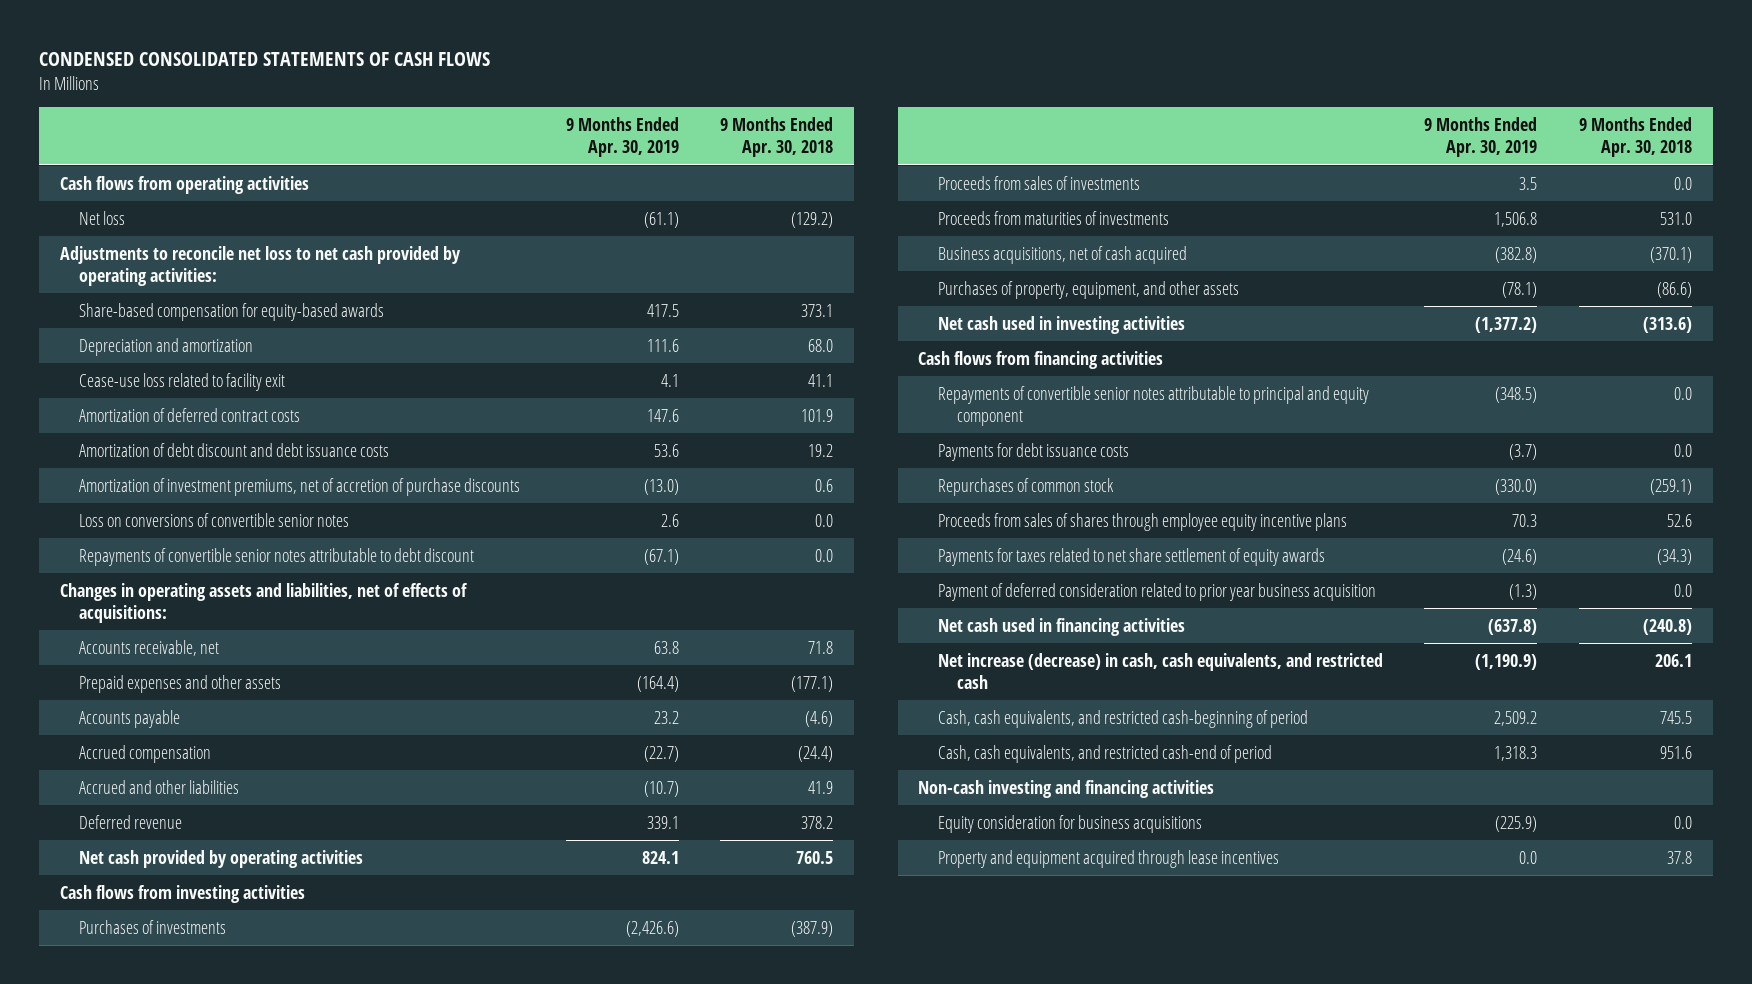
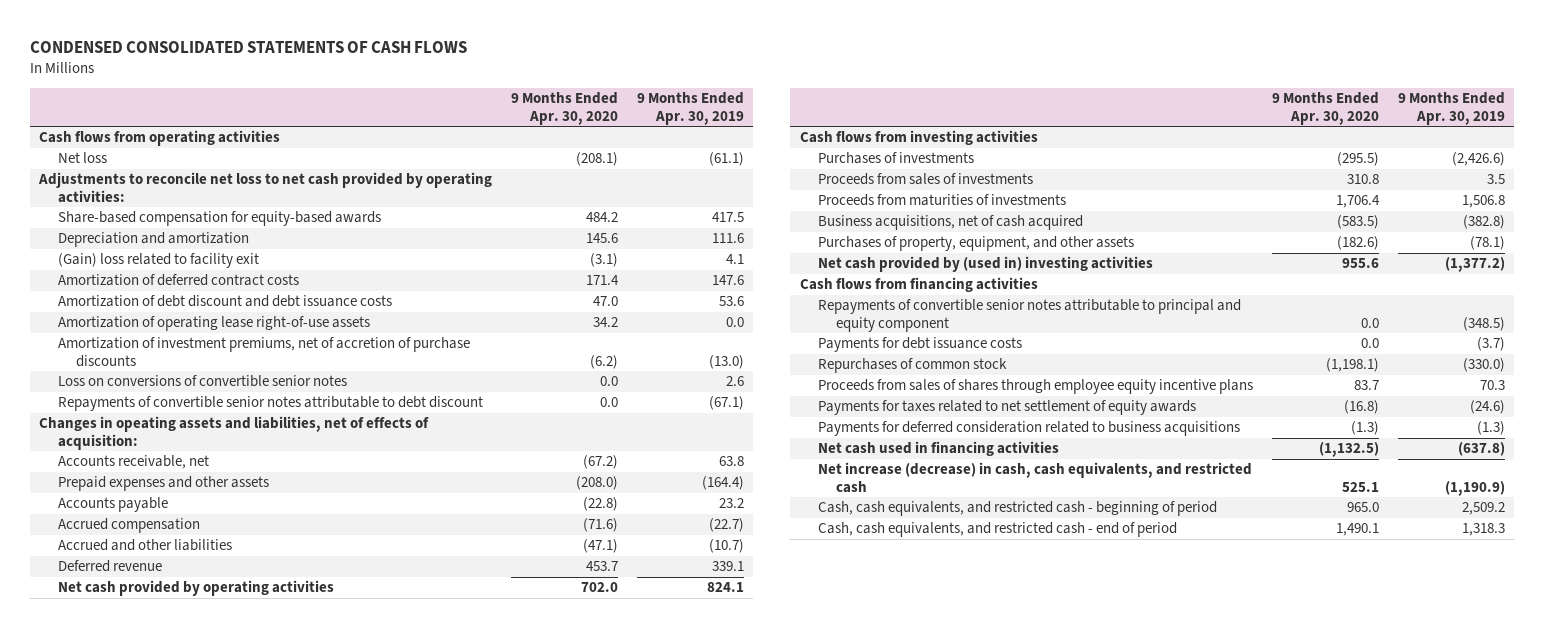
- | 9 Months Ended Apr. 30, 2019 | 9 Months Ended Apr. 30, 2018
+ | 9 Months Ended Apr. 30, 2020 | 9 Months Ended Apr. 30, 2019
- Cease-use loss related to facility exit | 4.1 | 41.1
+ (Gain) loss related to facility exit | (3.1) | 4.1
+ Amortization of operating lease right-of-use assets | 34.2 | 0.0
- Changes in operating assets and liabilities, net of effects of acquisitions:
+ Changes in opeating assets and liabilities, net of effects of acquisition:
- Net cash used in investing activities | (1,377.2) | (313.6)
+ Net cash provided by (used in) investing activities | 955.6 | (1,377.2)
- Payments for taxes related to net share settlement of equity awards | (24.6) | (34.3)
- Payment of deferred consideration related to prior year business acquisition | (1.3) | 0.0
+ Payments for taxes related to net settlement of equity awards | (16.8) | (24.6)
+ Payments for deferred consideration related to business acquisitions | (1.3) | (1.3)
- Cash, cash equivalents, and restricted cash-beginning of period | 2,509.2 | 745.5
- Cash, cash equivalents, and restricted cash-end of period | 1,318.3 | 951.6
- Non-cash investing and financing activities
- Equity consideration for business acquisitions | (225.9) | 0.0
- Property and equipment acquired through lease incentives | 0.0 | 37.8
+ Cash, cash equivalents, and restricted cash - beginning of period | 965.0 | 2,509.2
+ Cash, cash equivalents, and restricted cash - end of period | 1,490.1 | 1,318.3

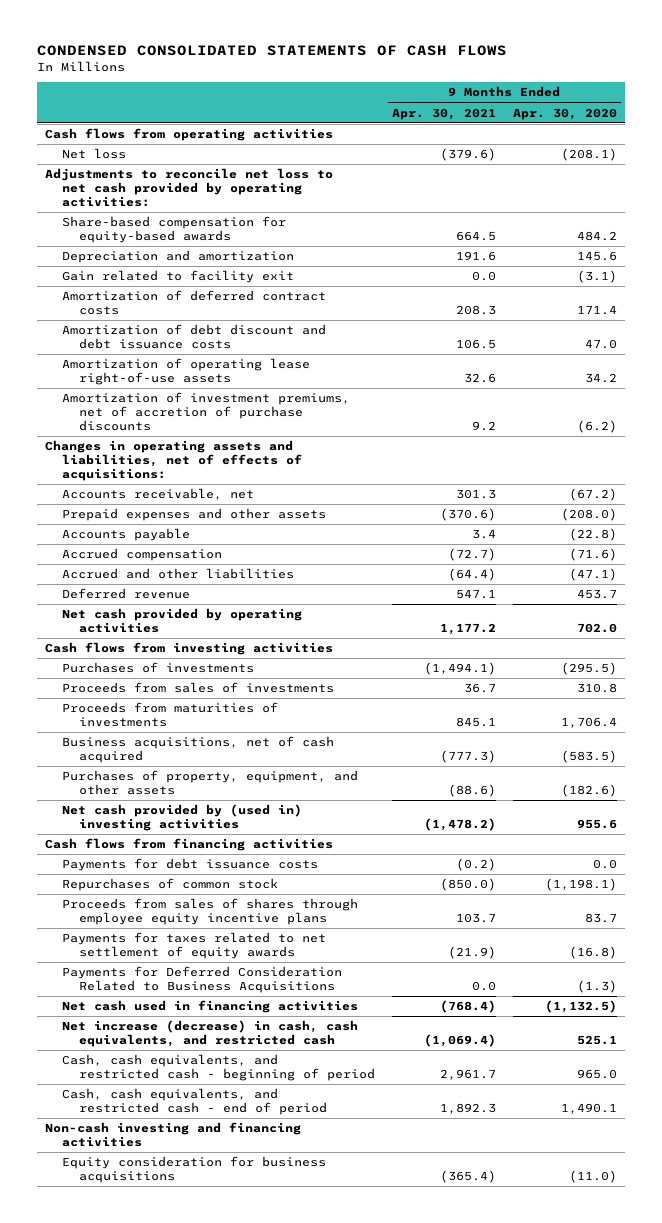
- | 9 Months Ended Apr. 30, 2020 | 9 Months Ended Apr. 30, 2019
+ | 9 Months Ended Apr. 30, 2021 | 9 Months Ended Apr. 30, 2020
- (Gain) loss related to facility exit | (3.1) | 4.1
+ Gain related to facility exit | 0.0 | (3.1)
- Loss on conversions of convertible senior notes | 0.0 | 2.6
- Repayments of convertible senior notes attributable to debt discount | 0.0 | (67.1)
- Changes in opeating assets and liabilities, net of effects of acquisition:
+ Changes in operating assets and liabilities, net of effects of acquisitions:
- Repayments of convertible senior notes attributable to principal and equity component | 0.0 | (348.5)
- Payments for deferred consideration related to business acquisitions | (1.3) | (1.3)
+ Payments for Deferred Consideration Related to Business Acquisitions | 0.0 | (1.3)
+ Non-cash investing and financing activities
+ Equity consideration for business acquisitions | (365.4) | (11.0)

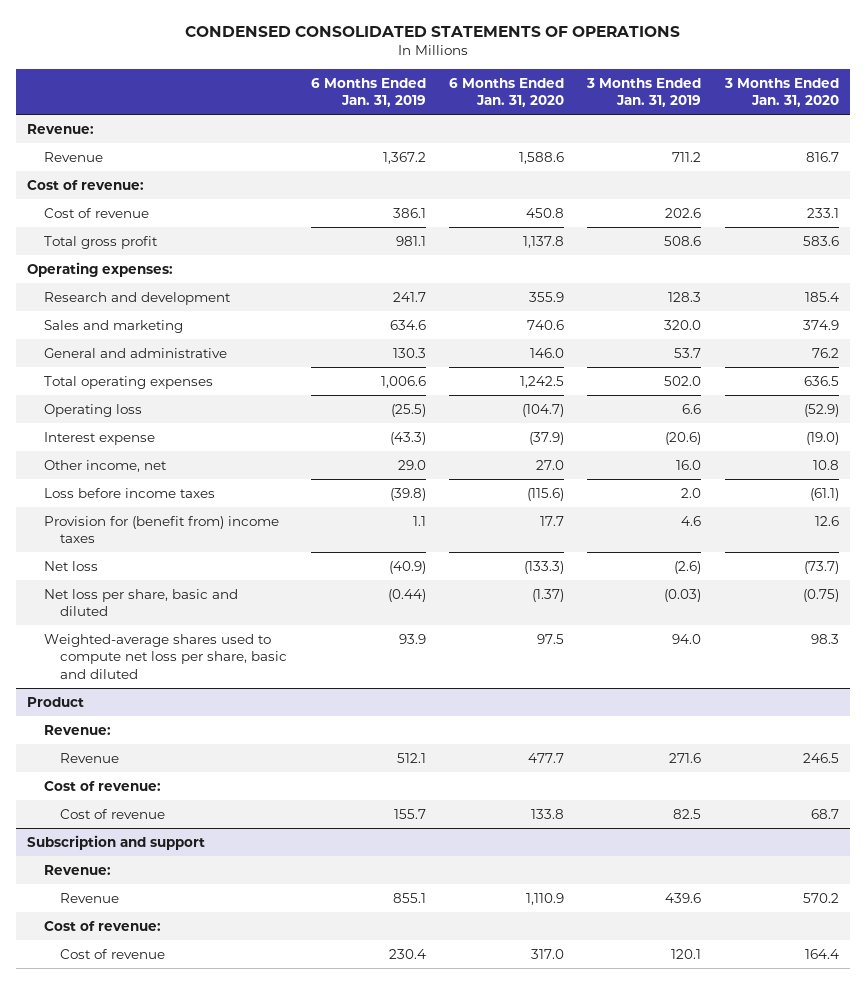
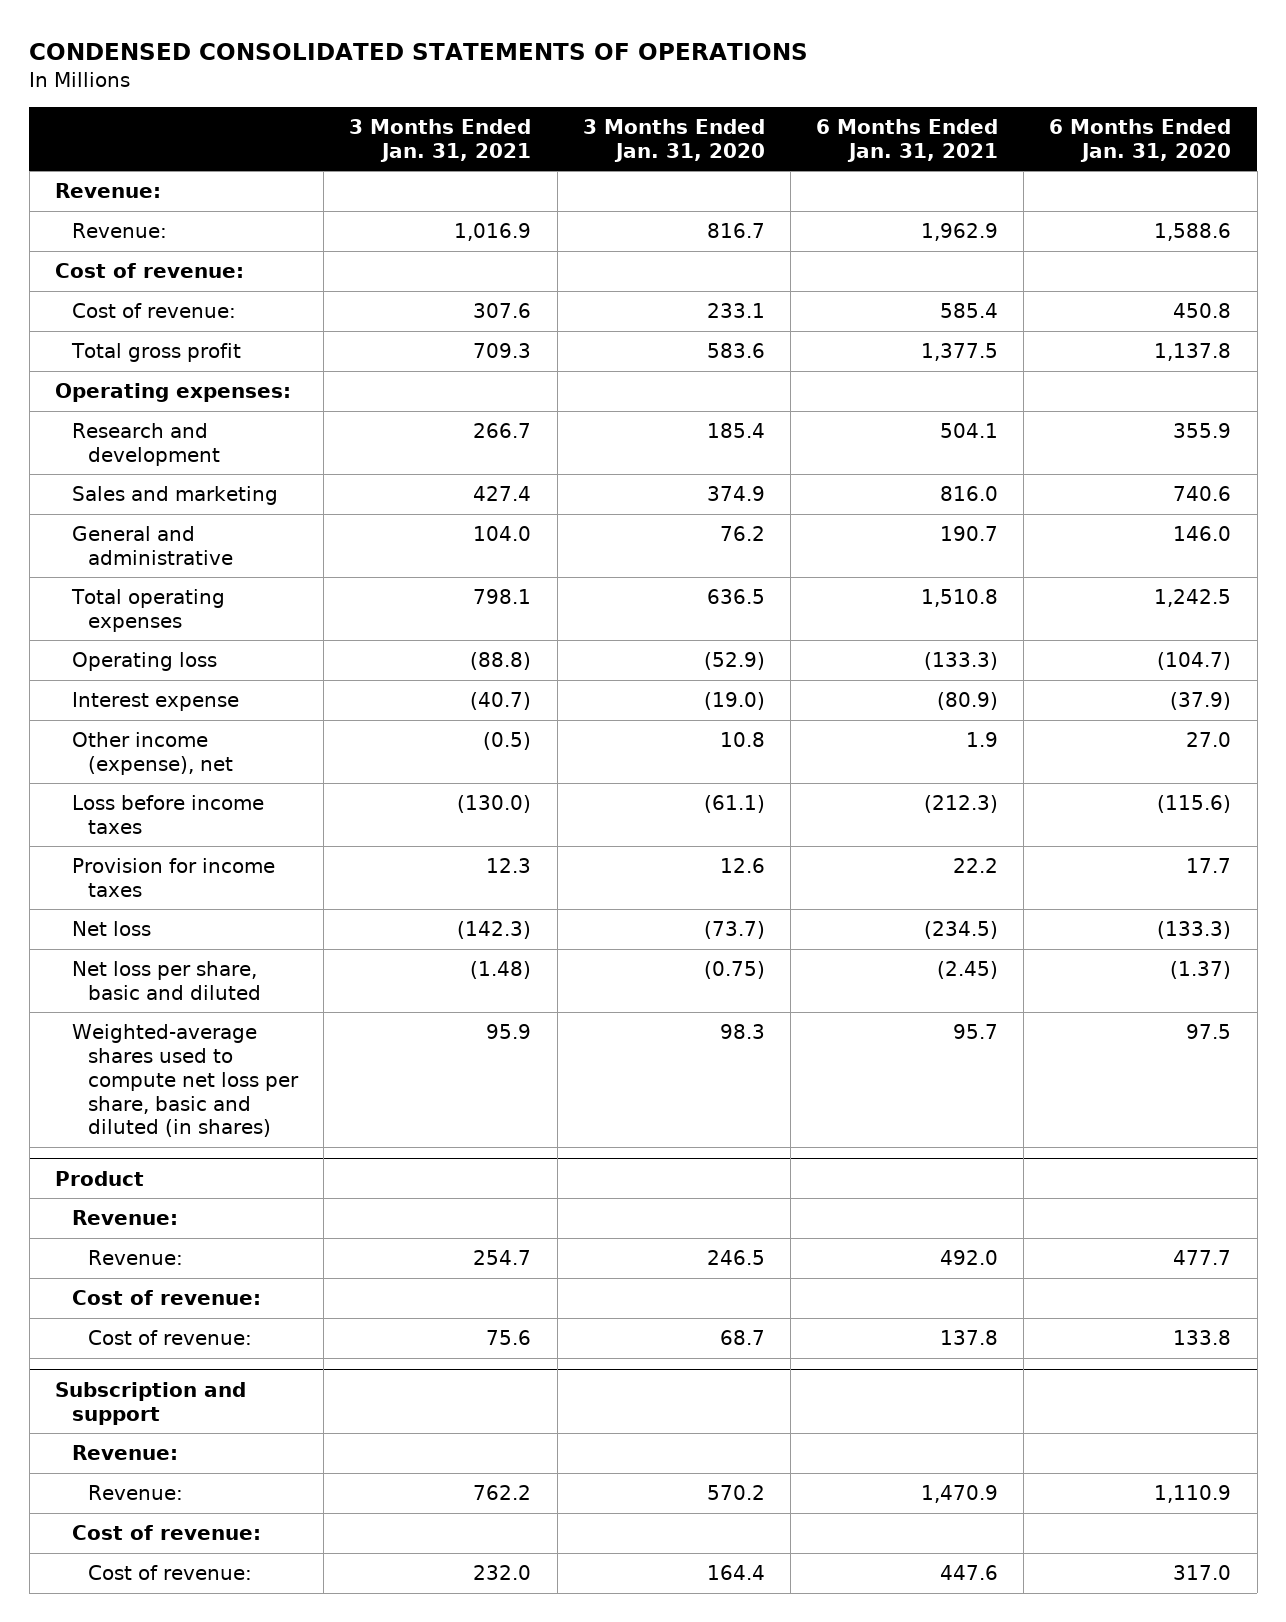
- | 6 Months Ended Jan. 31, 2019 | 6 Months Ended Jan. 31, 2020 | 3 Months Ended Jan. 31, 2019 | 3 Months Ended Jan. 31, 2020
+ | 3 Months Ended Jan. 31, 2021 | 3 Months Ended Jan. 31, 2020 | 6 Months Ended Jan. 31, 2021 | 6 Months Ended Jan. 31, 2020
- Revenue | 1,367.2 | 1,588.6 | 711.2 | 816.7
+ Revenue: | 1,016.9 | 816.7 | 1,962.9 | 1,588.6
- Cost of revenue | 386.1 | 450.8 | 202.6 | 233.1
+ Cost of revenue: | 307.6 | 233.1 | 585.4 | 450.8
- Other income, net | 29.0 | 27.0 | 16.0 | 10.8
+ Other income (expense), net | (0.5) | 10.8 | 1.9 | 27.0
- Provision for (benefit from) income taxes | 1.1 | 17.7 | 4.6 | 12.6
+ Provision for income taxes | 12.3 | 12.6 | 22.2 | 17.7
- Weighted-average shares used to compute net loss per share, basic and diluted | 93.9 | 97.5 | 94.0 | 98.3
+ Weighted-average shares used to compute net loss per share, basic and diluted (in shares) | 95.9 | 98.3 | 95.7 | 97.5
@ Product
- Revenue | 512.1 | 477.7 | 271.6 | 246.5
+ Revenue: | 254.7 | 246.5 | 492.0 | 477.7
- Cost of revenue | 155.7 | 133.8 | 82.5 | 68.7
+ Cost of revenue: | 75.6 | 68.7 | 137.8 | 133.8
@ Subscription and support
- Revenue | 855.1 | 1,110.9 | 439.6 | 570.2
+ Revenue: | 762.2 | 570.2 | 1,470.9 | 1,110.9
- Cost of revenue | 230.4 | 317.0 | 120.1 | 164.4
+ Cost of revenue: | 232.0 | 164.4 | 447.6 | 317.0

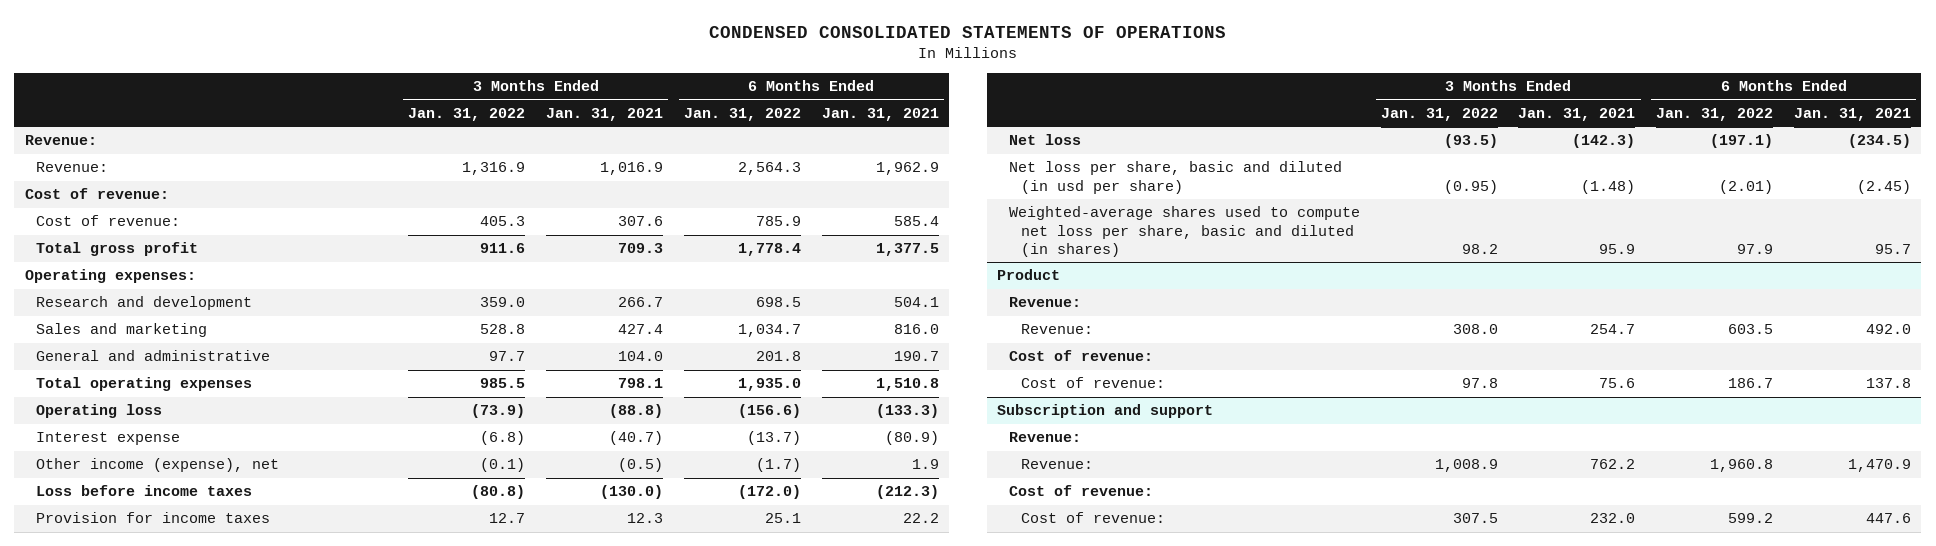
- | 3 Months Ended Jan. 31, 2021 | 3 Months Ended Jan. 31, 2020 | 6 Months Ended Jan. 31, 2021 | 6 Months Ended Jan. 31, 2020
+ | 3 Months Ended Jan. 31, 2022 | 3 Months Ended Jan. 31, 2021 | 6 Months Ended Jan. 31, 2022 | 6 Months Ended Jan. 31, 2021
- Net loss per share, basic and diluted | (1.48) | (0.75) | (2.45) | (1.37)
+ Net loss per share, basic and diluted (in usd per share) | (0.95) | (1.48) | (2.01) | (2.45)

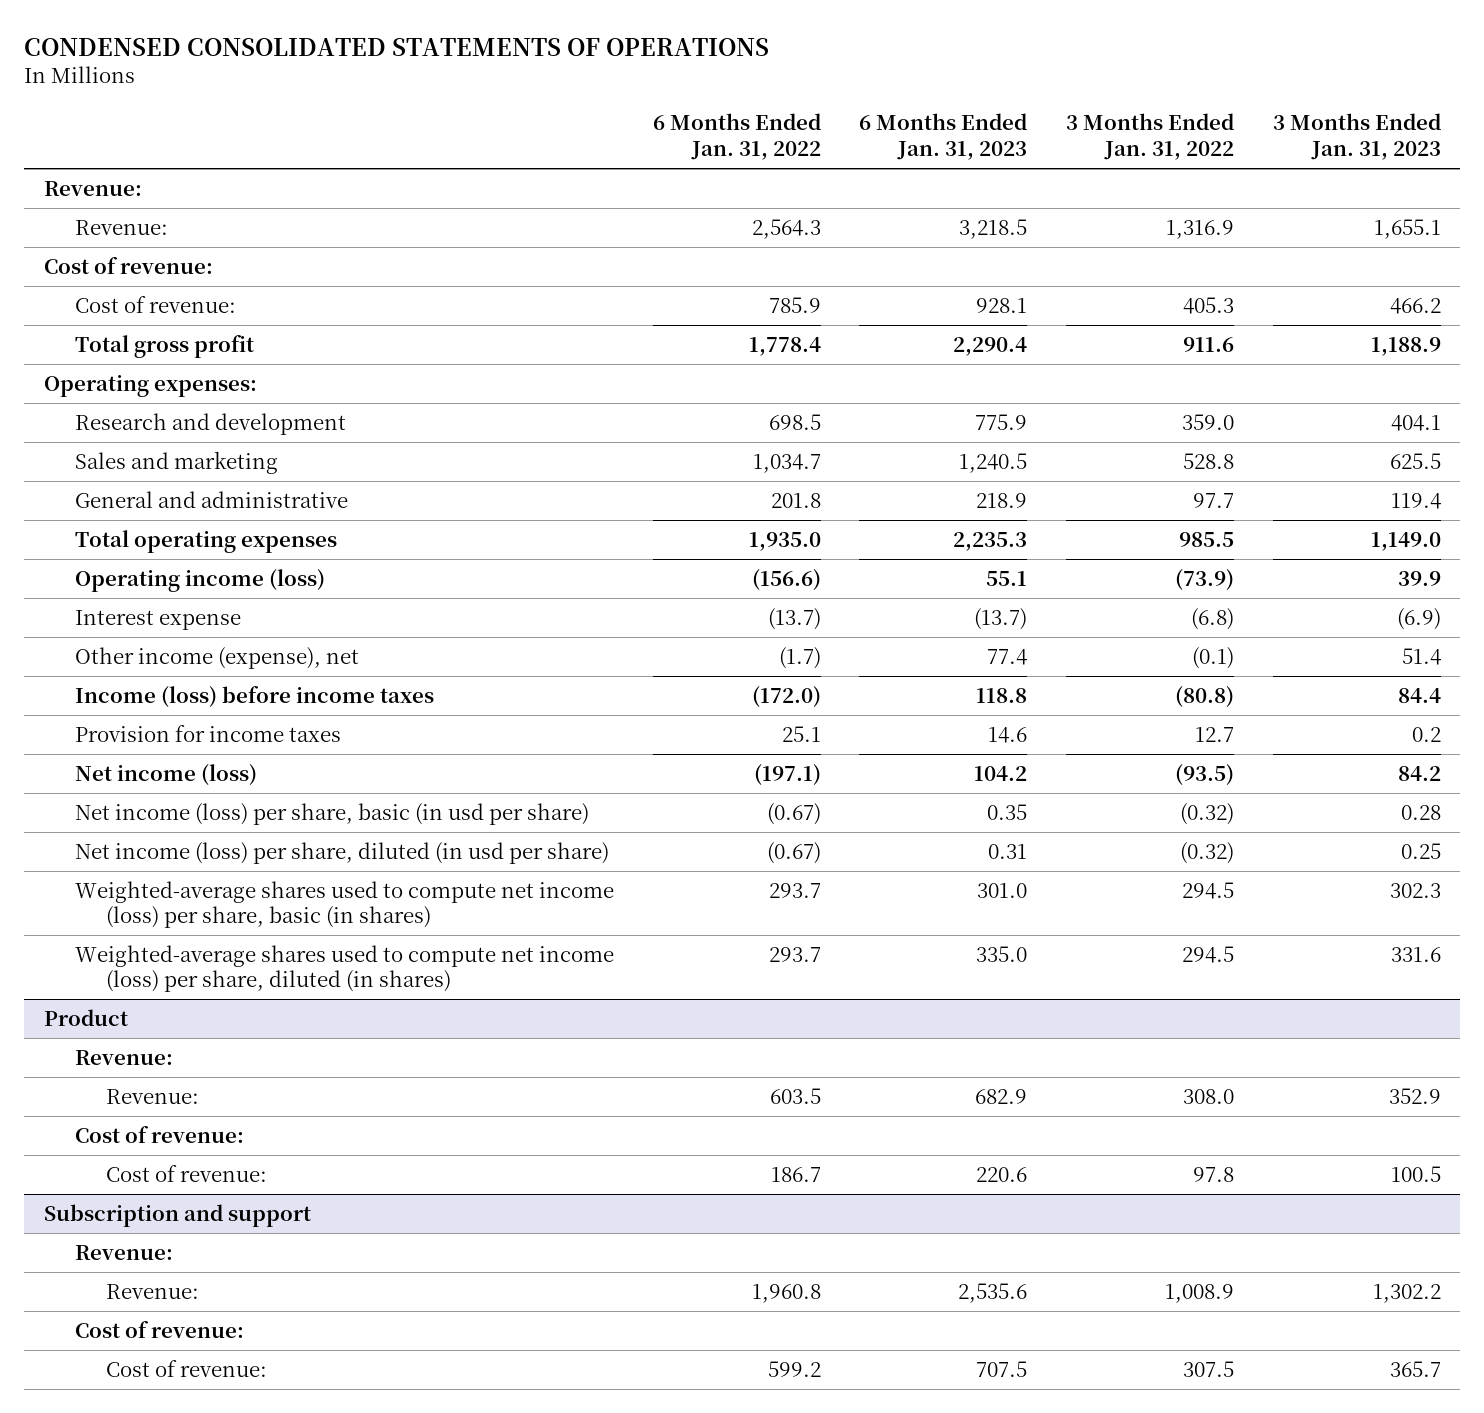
- | 3 Months Ended Jan. 31, 2022 | 3 Months Ended Jan. 31, 2021 | 6 Months Ended Jan. 31, 2022 | 6 Months Ended Jan. 31, 2021
+ | 6 Months Ended Jan. 31, 2022 | 6 Months Ended Jan. 31, 2023 | 3 Months Ended Jan. 31, 2022 | 3 Months Ended Jan. 31, 2023
- Operating loss | (73.9) | (88.8) | (156.6) | (133.3)
+ Operating income (loss) | (156.6) | 55.1 | (73.9) | 39.9
- Loss before income taxes | (80.8) | (130.0) | (172.0) | (212.3)
+ Income (loss) before income taxes | (172.0) | 118.8 | (80.8) | 84.4
- Net loss | (93.5) | (142.3) | (197.1) | (234.5)
- Net loss per share, basic and diluted (in usd per share) | (0.95) | (1.48) | (2.01) | (2.45)
- Weighted-average shares used to compute net loss per share, basic and diluted (in shares) | 98.2 | 95.9 | 97.9 | 95.7
+ Net income (loss) | (197.1) | 104.2 | (93.5) | 84.2
+ Net income (loss) per share, basic (in usd per share) | (0.67) | 0.35 | (0.32) | 0.28
+ Net income (loss) per share, diluted (in usd per share) | (0.67) | 0.31 | (0.32) | 0.25
+ Weighted-average shares used to compute net income (loss) per share, basic (in shares) | 293.7 | 301.0 | 294.5 | 302.3
+ Weighted-average shares used to compute net income (loss) per share, diluted (in shares) | 293.7 | 335.0 | 294.5 | 331.6

